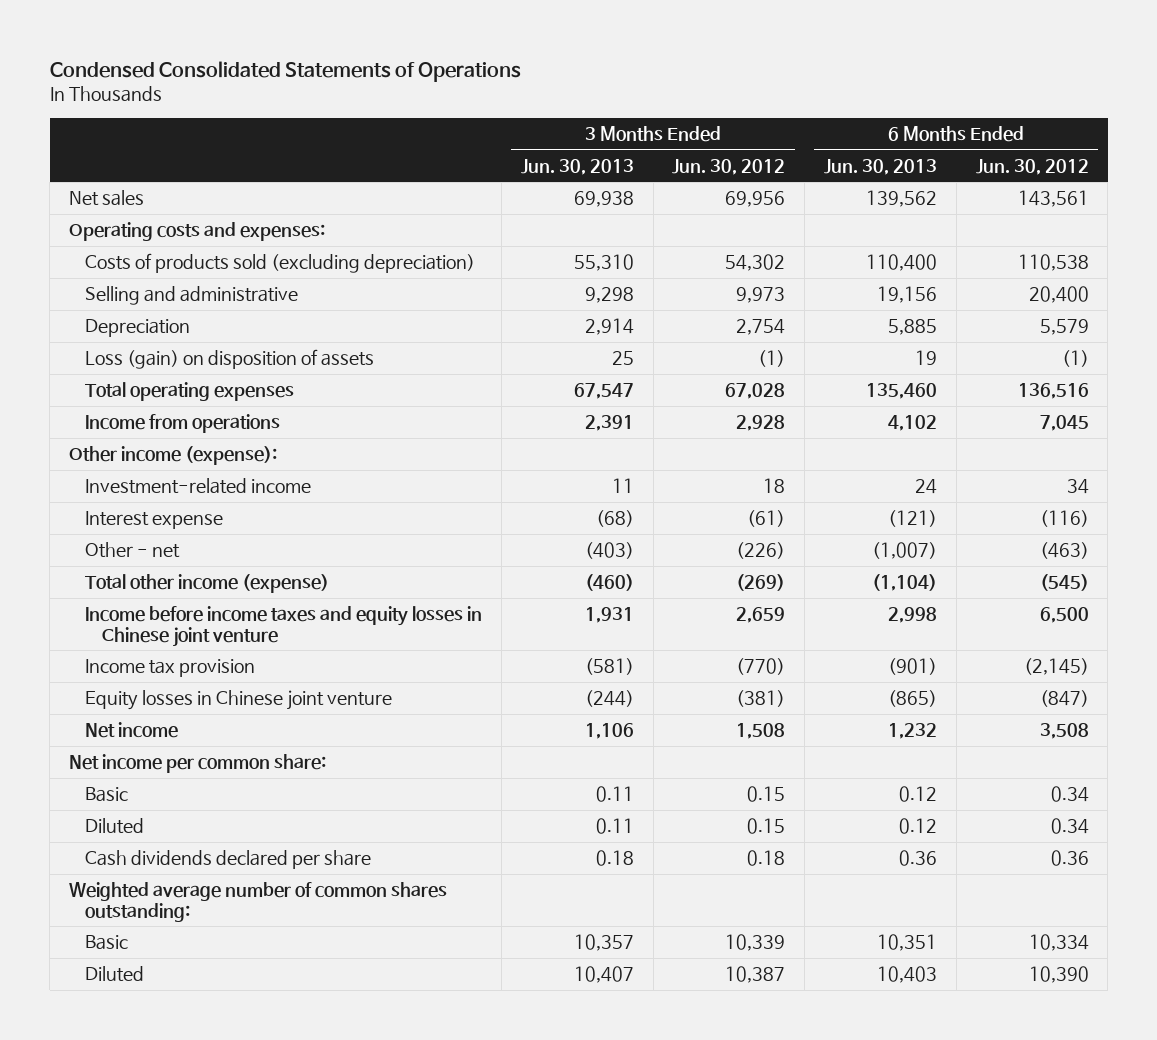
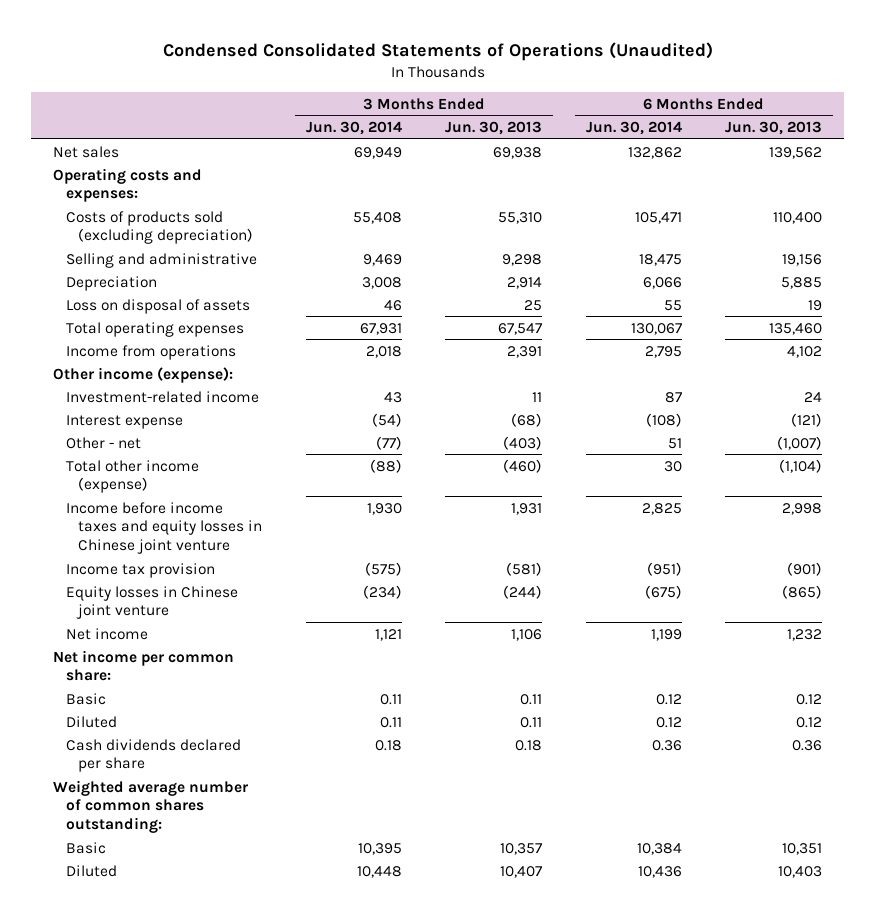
- Condensed Consolidated Statements of Operations
+ Condensed Consolidated Statements of Operations (Unaudited)
- | 3 Months Ended Jun. 30, 2013 | 3 Months Ended Jun. 30, 2012 | 6 Months Ended Jun. 30, 2013 | 6 Months Ended Jun. 30, 2012
+ | 3 Months Ended Jun. 30, 2014 | 3 Months Ended Jun. 30, 2013 | 6 Months Ended Jun. 30, 2014 | 6 Months Ended Jun. 30, 2013
- Loss (gain) on disposition of assets | 25 | (1) | 19 | (1)
+ Loss on disposal of assets | 46 | 25 | 55 | 19

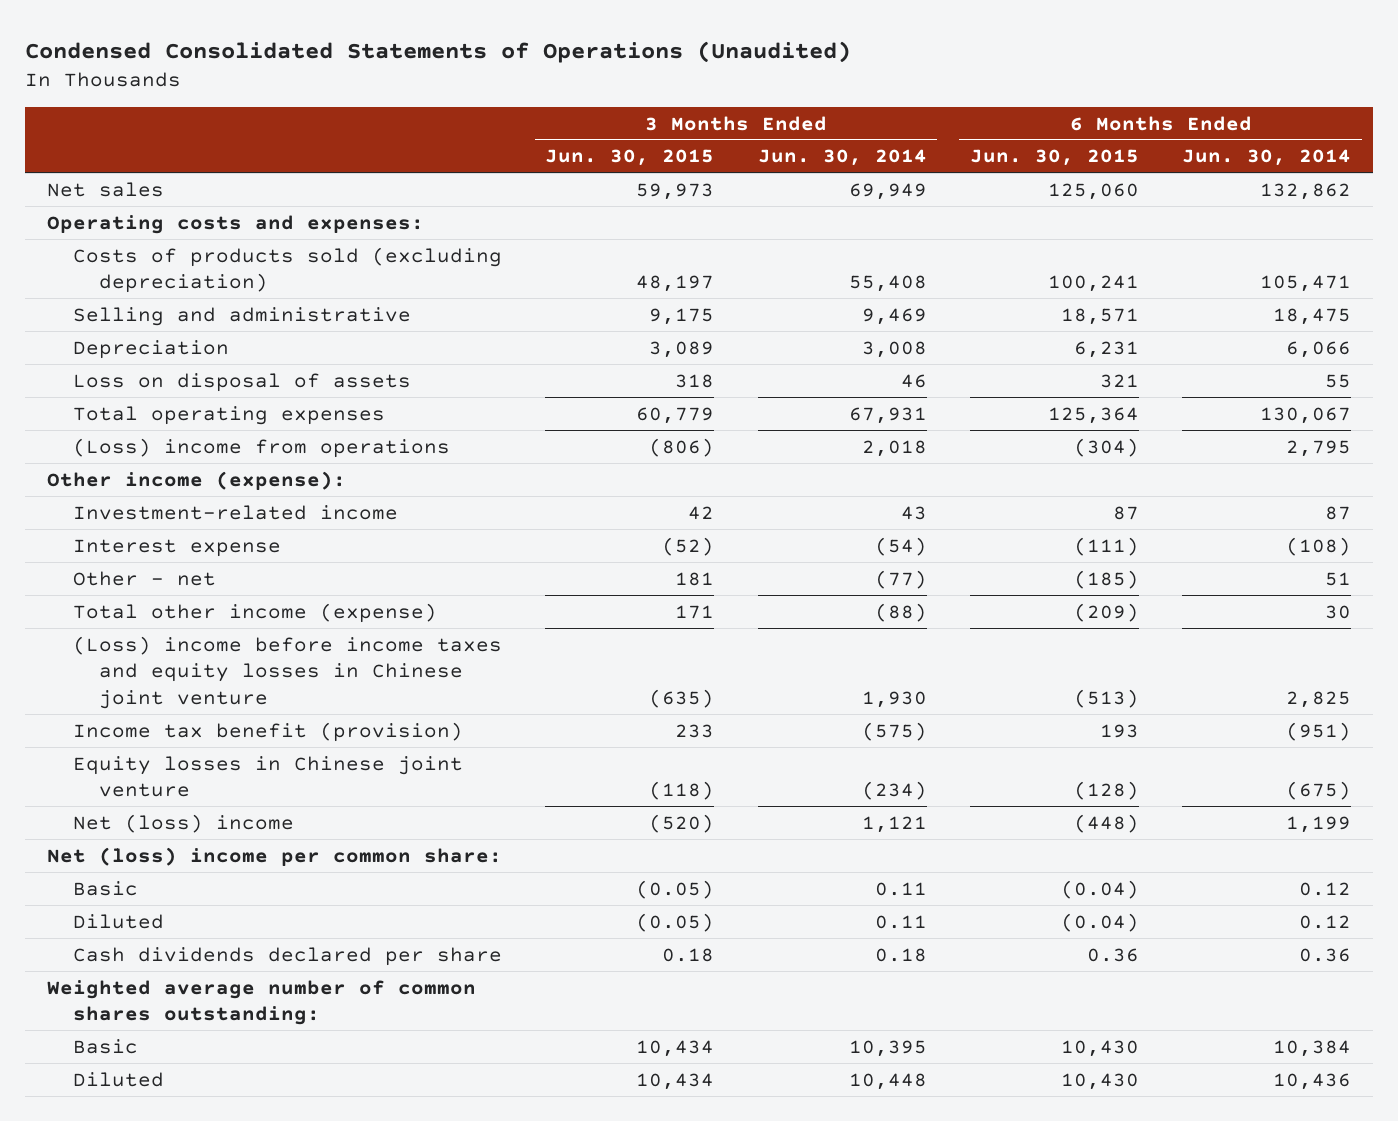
- | 3 Months Ended Jun. 30, 2014 | 3 Months Ended Jun. 30, 2013 | 6 Months Ended Jun. 30, 2014 | 6 Months Ended Jun. 30, 2013
+ | 3 Months Ended Jun. 30, 2015 | 3 Months Ended Jun. 30, 2014 | 6 Months Ended Jun. 30, 2015 | 6 Months Ended Jun. 30, 2014
- Income from operations | 2,018 | 2,391 | 2,795 | 4,102
+ (Loss) income from operations | (806) | 2,018 | (304) | 2,795
- Income before income taxes and equity losses in Chinese joint venture | 1,930 | 1,931 | 2,825 | 2,998
- Income tax provision | (575) | (581) | (951) | (901)
+ (Loss) income before income taxes and equity losses in Chinese joint venture | (635) | 1,930 | (513) | 2,825
+ Income tax benefit (provision) | 233 | (575) | 193 | (951)
- Net income | 1,121 | 1,106 | 1,199 | 1,232
- Net income per common share:
+ Net (loss) income | (520) | 1,121 | (448) | 1,199
+ Net (loss) income per common share:

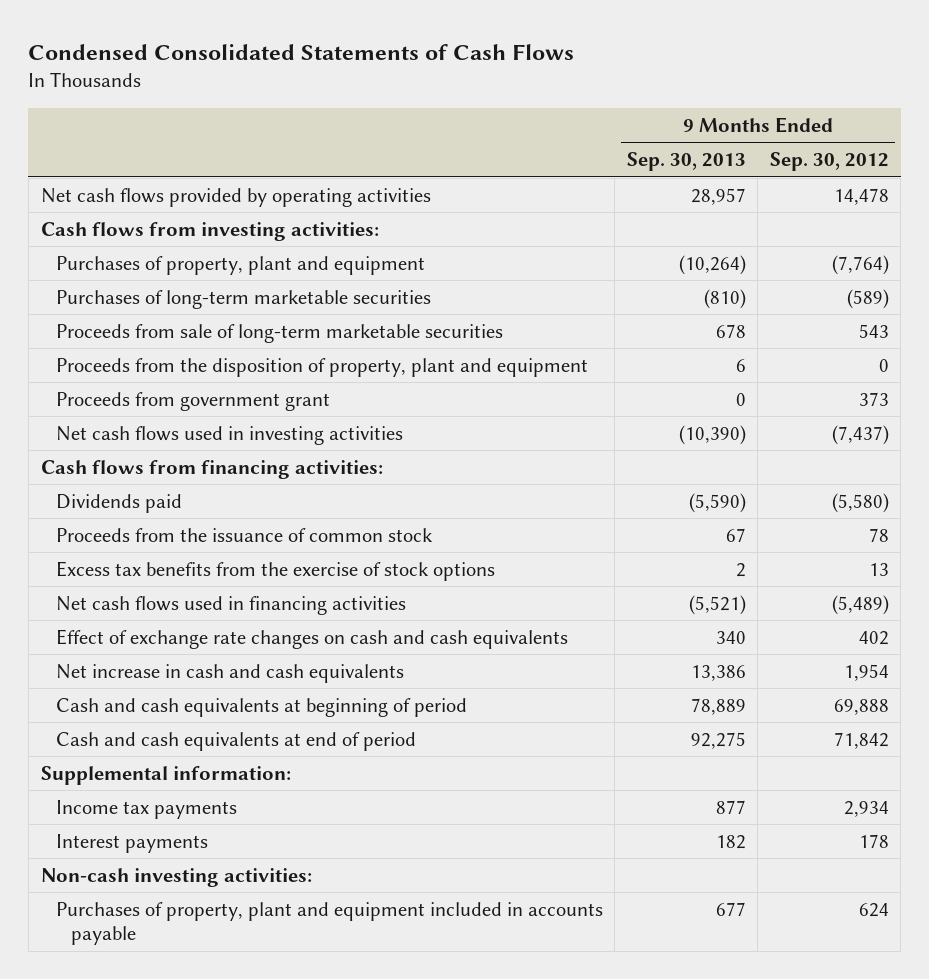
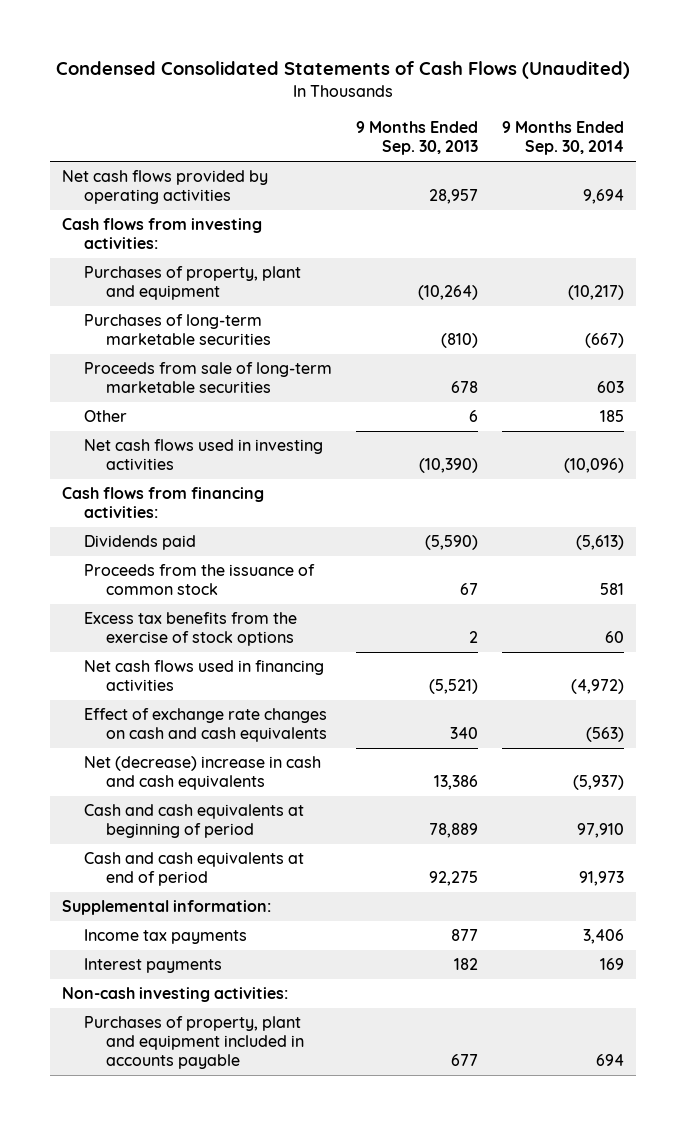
- Condensed Consolidated Statements of Cash Flows
+ Condensed Consolidated Statements of Cash Flows (Unaudited)
- | 9 Months Ended Sep. 30, 2013 | 9 Months Ended Sep. 30, 2012
+ | 9 Months Ended Sep. 30, 2013 | 9 Months Ended Sep. 30, 2014
- Proceeds from the disposition of property, plant and equipment | 6 | 0
- Proceeds from government grant | 0 | 373
+ Other | 6 | 185
- Net increase in cash and cash equivalents | 13,386 | 1,954
+ Net (decrease) increase in cash and cash equivalents | 13,386 | (5,937)

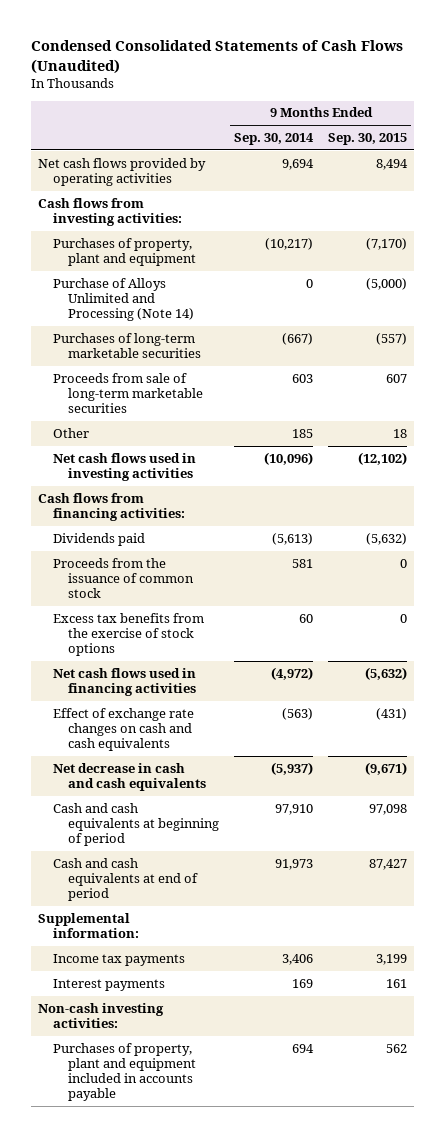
- | 9 Months Ended Sep. 30, 2013 | 9 Months Ended Sep. 30, 2014
+ | 9 Months Ended Sep. 30, 2014 | 9 Months Ended Sep. 30, 2015
+ Purchase of Alloys Unlimited and Processing (Note 14) | 0 | (5,000)
- Net (decrease) increase in cash and cash equivalents | 13,386 | (5,937)
+ Net decrease in cash and cash equivalents | (5,937) | (9,671)

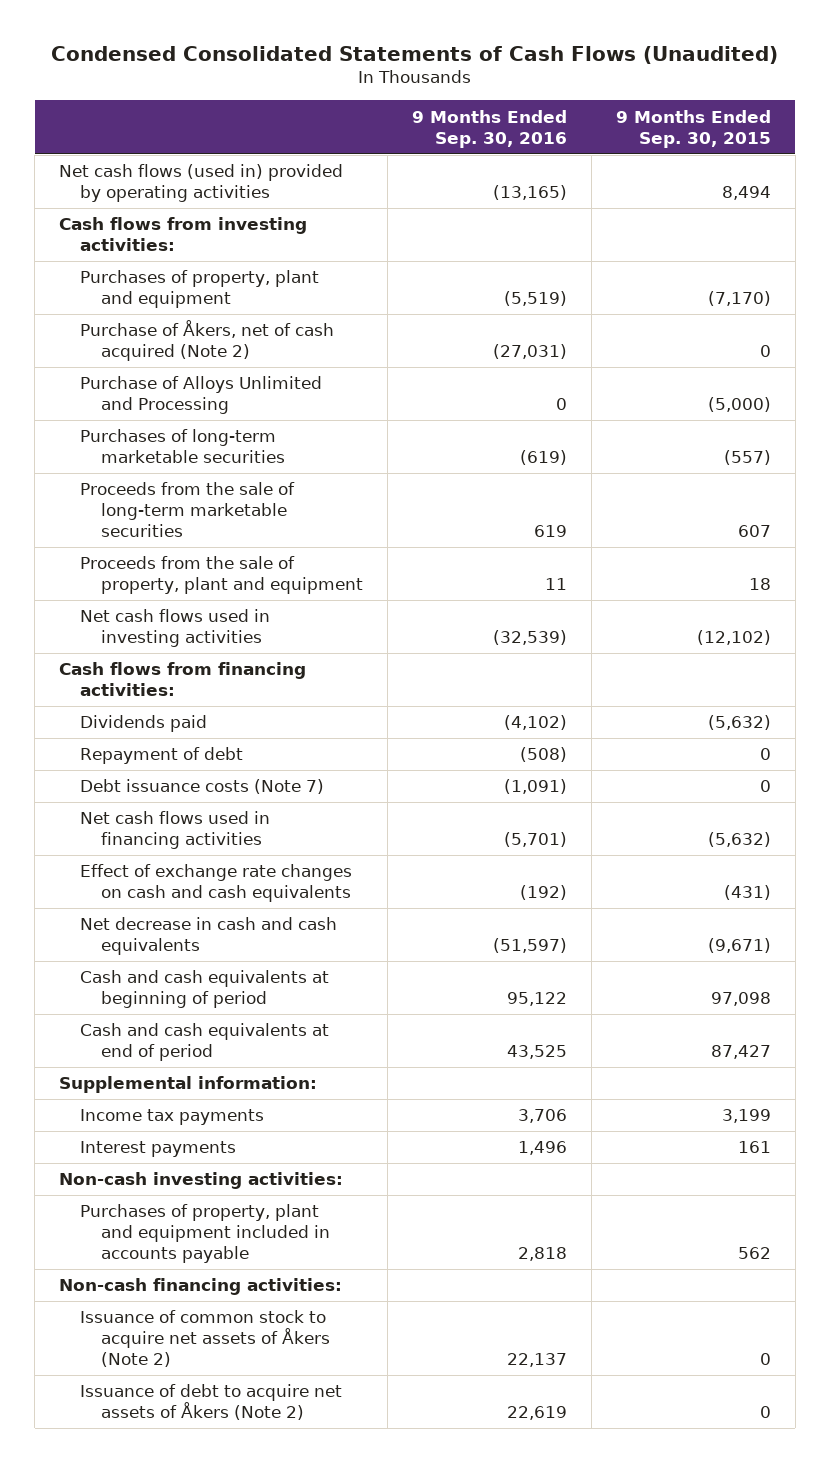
- | 9 Months Ended Sep. 30, 2014 | 9 Months Ended Sep. 30, 2015
+ | 9 Months Ended Sep. 30, 2016 | 9 Months Ended Sep. 30, 2015
- Net cash flows provided by operating activities | 9,694 | 8,494
+ Net cash flows (used in) provided by operating activities | (13,165) | 8,494
- Purchase of Alloys Unlimited and Processing (Note 14) | 0 | (5,000)
+ Purchase of Åkers, net of cash acquired (Note 2) | (27,031) | 0
+ Purchase of Alloys Unlimited and Processing | 0 | (5,000)
- Proceeds from sale of long-term marketable securities | 603 | 607
- Other | 185 | 18
+ Proceeds from the sale of long-term marketable securities | 619 | 607
+ Proceeds from the sale of property, plant and equipment | 11 | 18
- Proceeds from the issuance of common stock | 581 | 0
- Excess tax benefits from the exercise of stock options | 60 | 0
+ Repayment of debt | (508) | 0
+ Debt issuance costs (Note 7) | (1,091) | 0
+ Non-cash financing activities:
+ Issuance of common stock to acquire net assets of Åkers (Note 2) | 22,137 | 0
+ Issuance of debt to acquire net assets of Åkers (Note 2) | 22,619 | 0

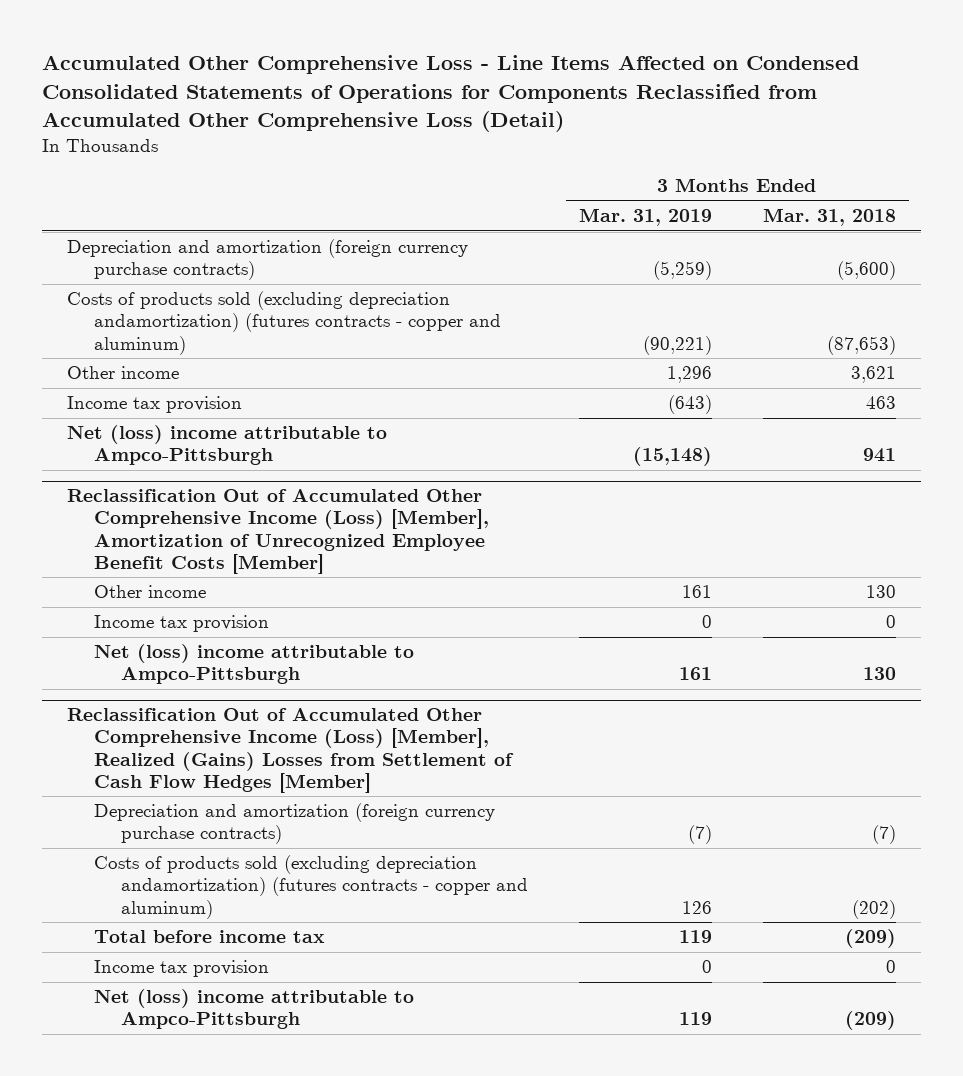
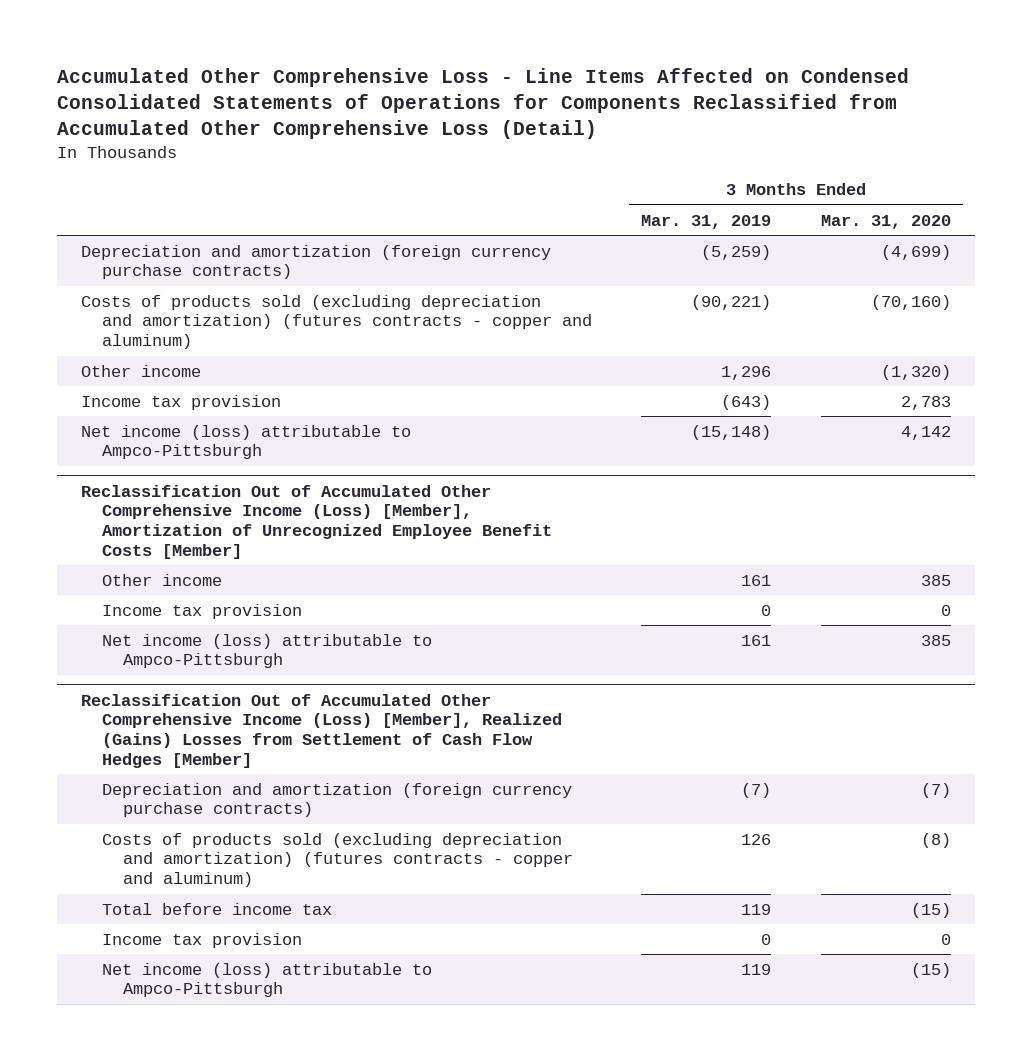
- | 3 Months Ended Mar. 31, 2019 | 3 Months Ended Mar. 31, 2018
+ | 3 Months Ended Mar. 31, 2019 | 3 Months Ended Mar. 31, 2020
- Costs of products sold (excluding depreciation andamortization) (futures contracts - copper and aluminum) | (90,221) | (87,653)
+ Costs of products sold (excluding depreciation and amortization) (futures contracts - copper and aluminum) | (90,221) | (70,160)
- Net (loss) income attributable to Ampco-Pittsburgh | (15,148) | 941
+ Net income (loss) attributable to Ampco-Pittsburgh | (15,148) | 4,142
@ Reclassification Out of Accumulated Other Comprehensive Income (Loss) [Member], Amortization of Unrecognized Employee Benefit Costs [Member]
- Net (loss) income attributable to Ampco-Pittsburgh | 161 | 130
+ Net income (loss) attributable to Ampco-Pittsburgh | 161 | 385
@ Reclassification Out of Accumulated Other Comprehensive Income (Loss) [Member], Realized (Gains) Losses from Settlement of Cash Flow Hedges [Member]
- Costs of products sold (excluding depreciation andamortization) (futures contracts - copper and aluminum) | 126 | (202)
+ Costs of products sold (excluding depreciation and amortization) (futures contracts - copper and aluminum) | 126 | (8)
- Net (loss) income attributable to Ampco-Pittsburgh | 119 | (209)
+ Net income (loss) attributable to Ampco-Pittsburgh | 119 | (15)

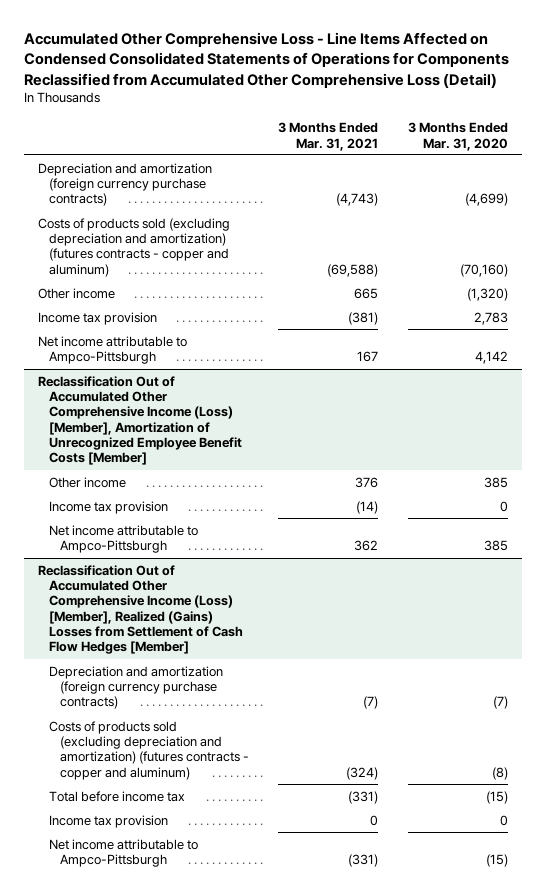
- | 3 Months Ended Mar. 31, 2019 | 3 Months Ended Mar. 31, 2020
+ | 3 Months Ended Mar. 31, 2021 | 3 Months Ended Mar. 31, 2020
- Net income (loss) attributable to Ampco-Pittsburgh | (15,148) | 4,142
+ Net income attributable to Ampco-Pittsburgh | 167 | 4,142
@ Reclassification Out of Accumulated Other Comprehensive Income (Loss) [Member], Amortization of Unrecognized Employee Benefit Costs [Member]
- Net income (loss) attributable to Ampco-Pittsburgh | 161 | 385
+ Net income attributable to Ampco-Pittsburgh | 362 | 385
@ Reclassification Out of Accumulated Other Comprehensive Income (Loss) [Member], Realized (Gains) Losses from Settlement of Cash Flow Hedges [Member]
- Net income (loss) attributable to Ampco-Pittsburgh | 119 | (15)
+ Net income attributable to Ampco-Pittsburgh | (331) | (15)

